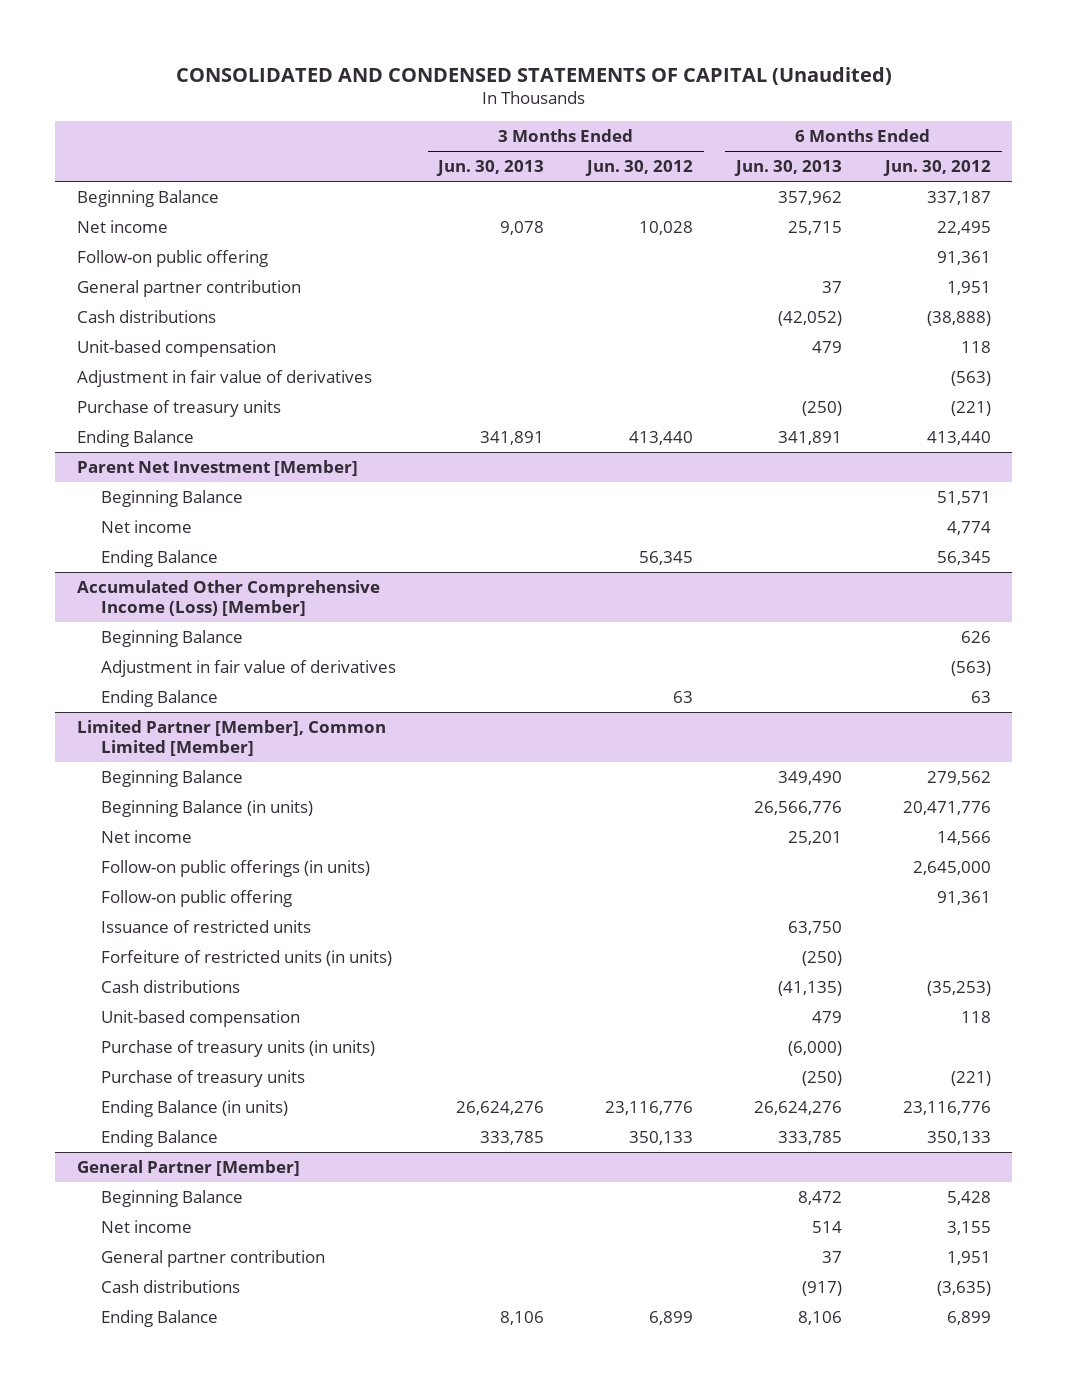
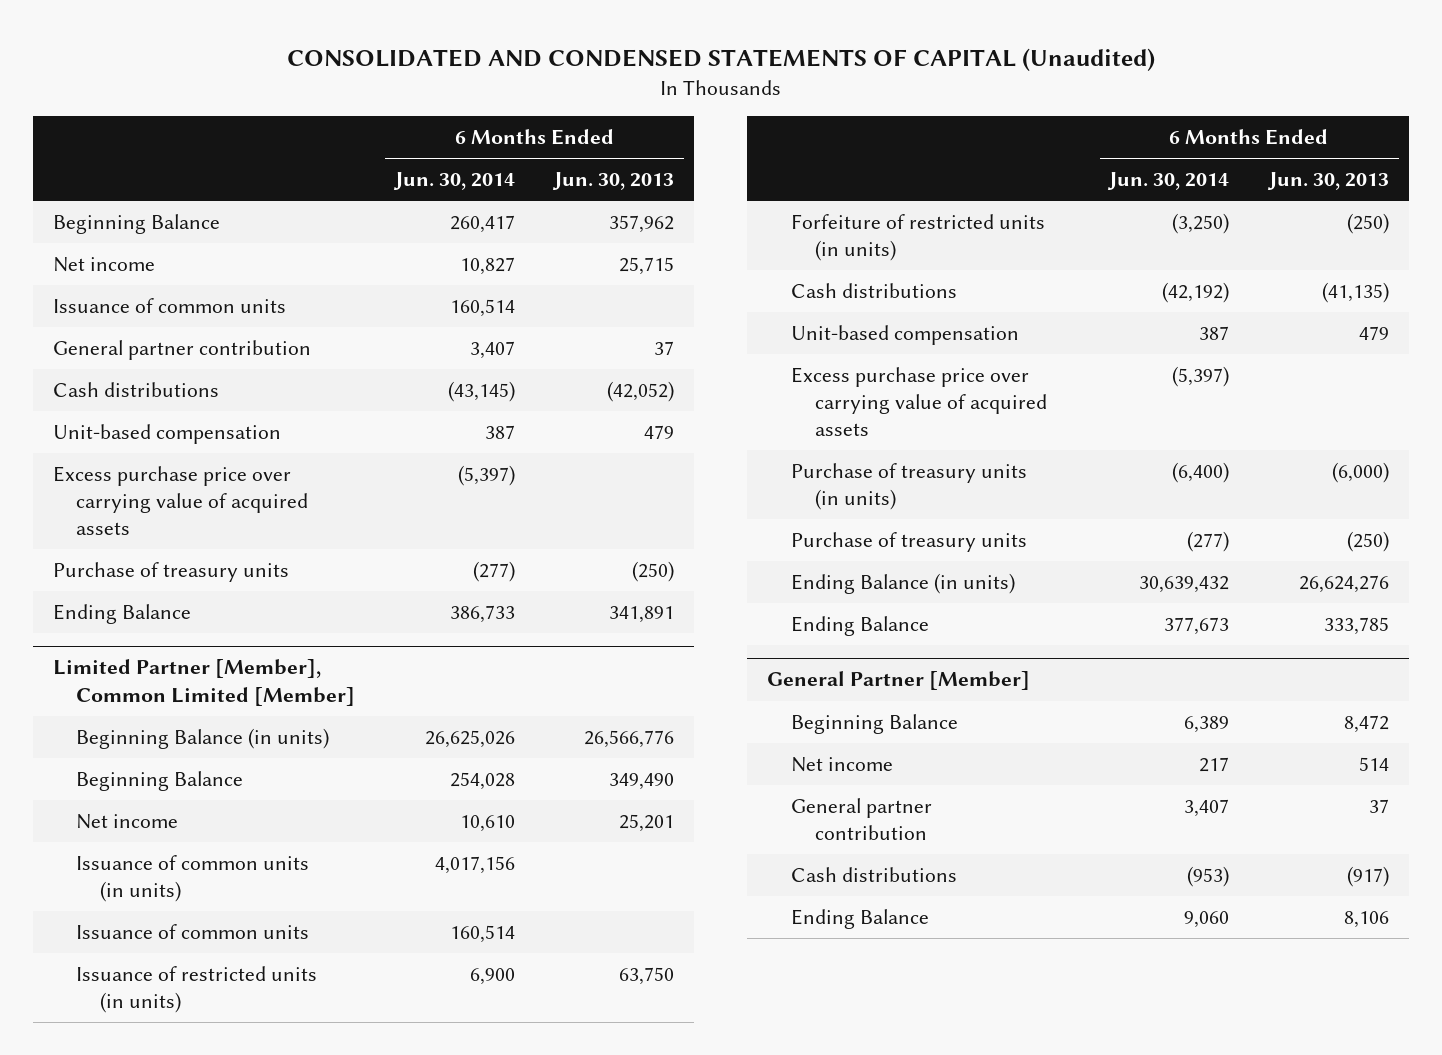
- | 3 Months Ended Jun. 30, 2013 | 3 Months Ended Jun. 30, 2012 | 6 Months Ended Jun. 30, 2013 | 6 Months Ended Jun. 30, 2012
+ | 6 Months Ended Jun. 30, 2014 | 6 Months Ended Jun. 30, 2013
- Follow-on public offering | | | | 91,361
+ Issuance of common units | 160,514 |
- Adjustment in fair value of derivatives | | | | (563)
+ Excess purchase price over carrying value of acquired assets | (5,397) |
- Parent Net Investment [Member]
- Beginning Balance | | | | 51,571
- Net income | | | | 4,774
- Ending Balance | | 56,345 | | 56,345
- Accumulated Other Comprehensive Income (Loss) [Member]
- Beginning Balance | | | | 626
- Adjustment in fair value of derivatives | | | | (563)
- Ending Balance | | 63 | | 63
@ Limited Partner [Member], Common Limited [Member]
moved down: Beginning Balance | 254,028 | 349,490
- Follow-on public offerings (in units) | | | | 2,645,000
- Follow-on public offering | | | | 91,361
- Issuance of restricted units | | | 63,750 |
+ Issuance of common units (in units) | 4,017,156 |
+ Issuance of common units | 160,514 |
+ Issuance of restricted units (in units) | 6,900 | 63,750
+ Excess purchase price over carrying value of acquired assets | (5,397) |

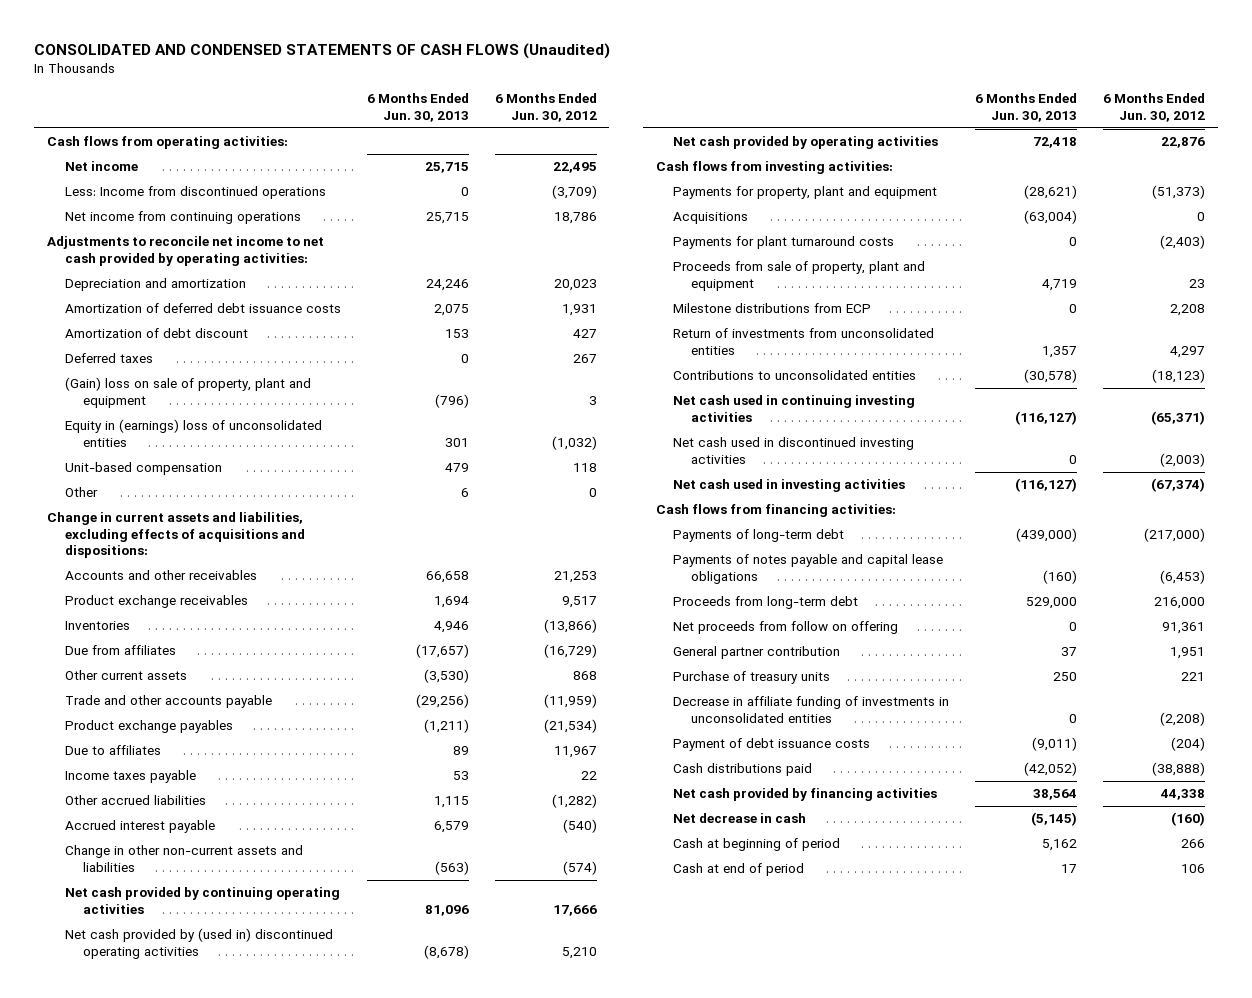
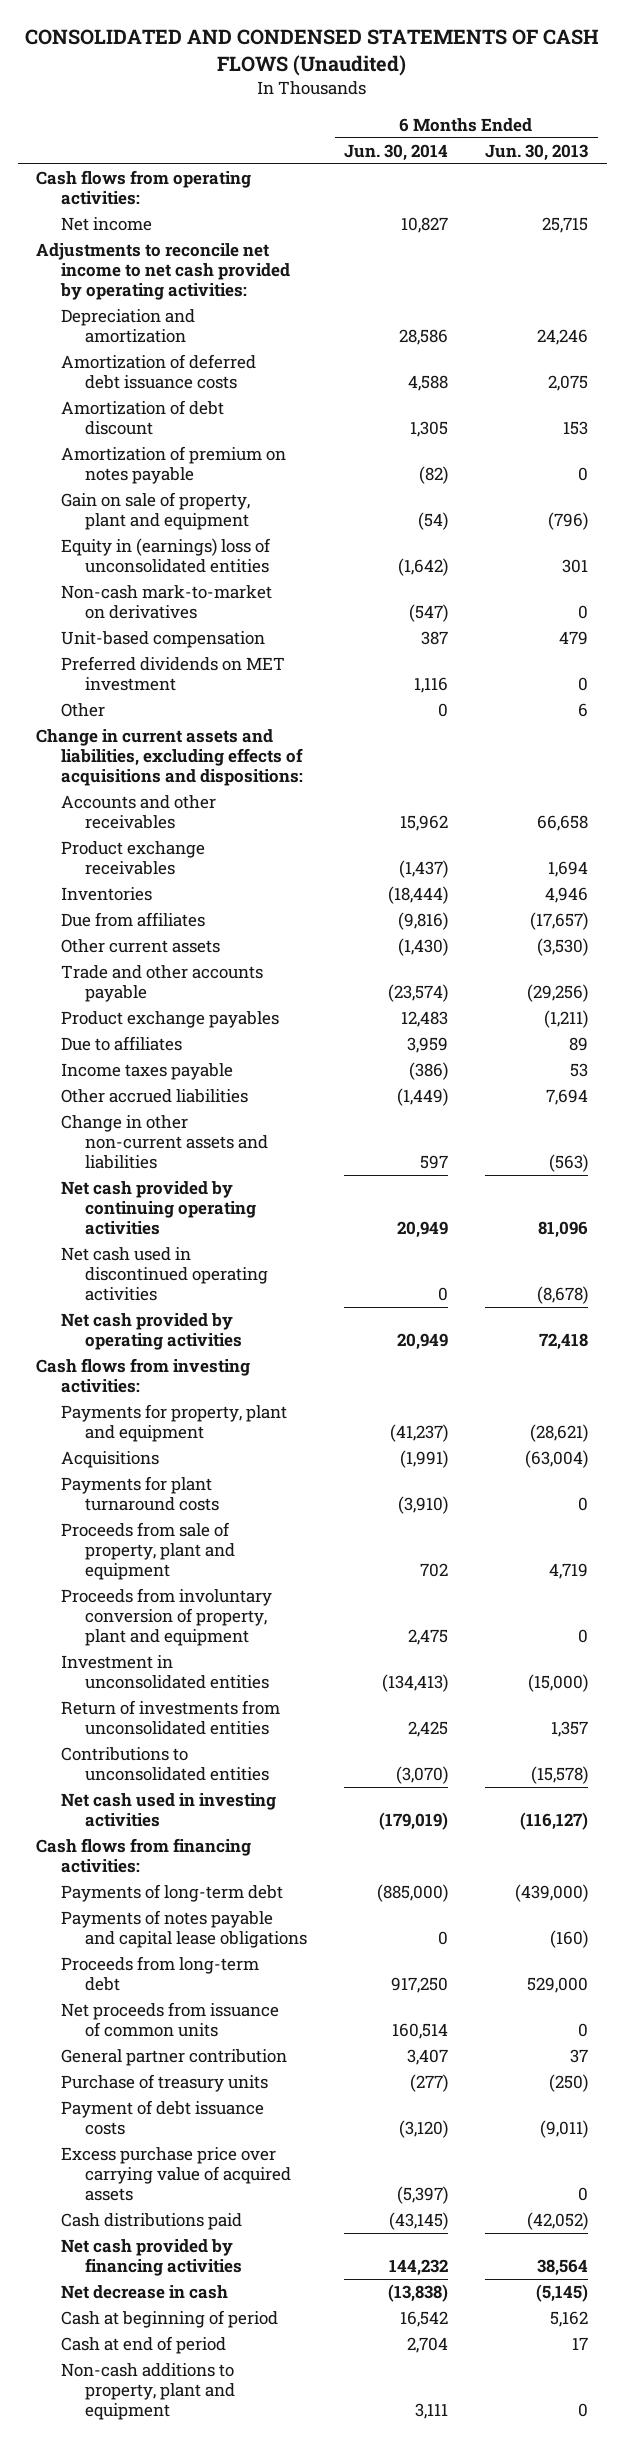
- | 6 Months Ended Jun. 30, 2013 | 6 Months Ended Jun. 30, 2012
+ | 6 Months Ended Jun. 30, 2014 | 6 Months Ended Jun. 30, 2013
- Less: Income from discontinued operations | 0 | (3,709)
- Net income from continuing operations | 25,715 | 18,786
- Deferred taxes | 0 | 267
- (Gain) loss on sale of property, plant and equipment | (796) | 3
+ Amortization of premium on notes payable | (82) | 0
+ Gain on sale of property, plant and equipment | (54) | (796)
+ Non-cash mark-to-market on derivatives | (547) | 0
+ Preferred dividends on MET investment | 1,116 | 0
- Other accrued liabilities | 1,115 | (1,282)
- Accrued interest payable | 6,579 | (540)
+ Other accrued liabilities | (1,449) | 7,694
- Net cash provided by (used in) discontinued operating activities | (8,678) | 5,210
+ Net cash used in discontinued operating activities | 0 | (8,678)
- Milestone distributions from ECP | 0 | 2,208
+ Proceeds from involuntary conversion of property, plant and equipment | 2,475 | 0
+ Investment in unconsolidated entities | (134,413) | (15,000)
- Contributions to unconsolidated entities | (30,578) | (18,123)
- Net cash used in continuing investing activities | (116,127) | (65,371)
- Net cash used in discontinued investing activities | 0 | (2,003)
+ Contributions to unconsolidated entities | (3,070) | (15,578)
- Net proceeds from follow on offering | 0 | 91,361
+ Net proceeds from issuance of common units | 160,514 | 0
- Purchase of treasury units | 250 | 221
- Decrease in affiliate funding of investments in unconsolidated entities | 0 | (2,208)
+ Purchase of treasury units | (277) | (250)
+ Excess purchase price over carrying value of acquired assets | (5,397) | 0
+ Non-cash additions to property, plant and equipment | 3,111 | 0

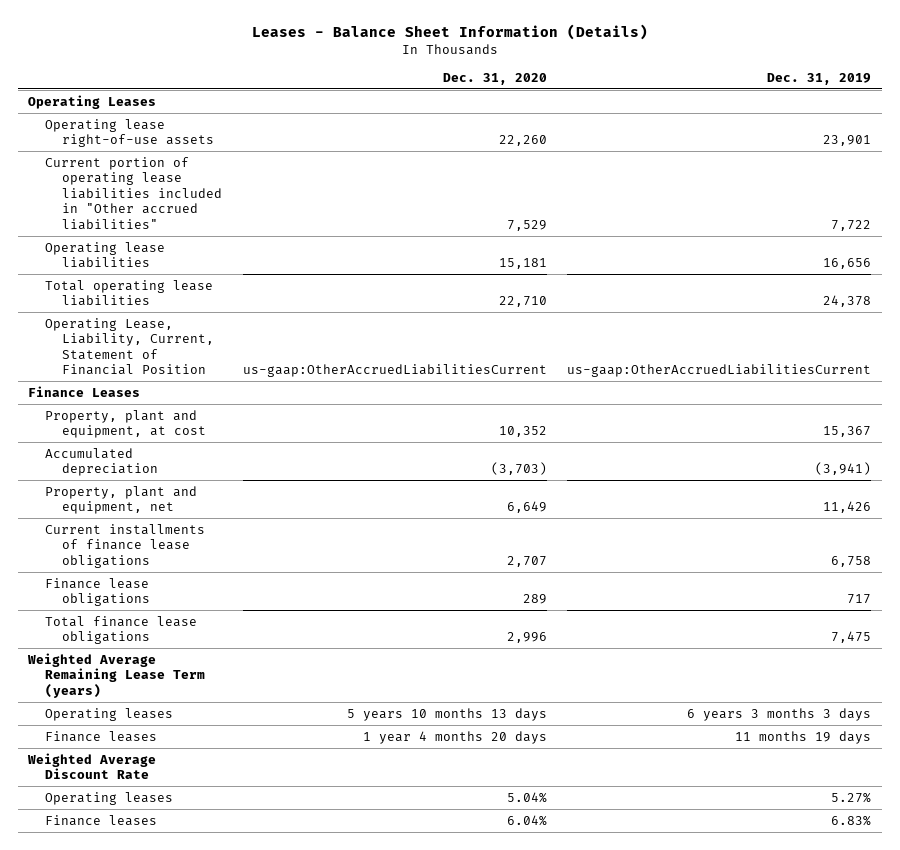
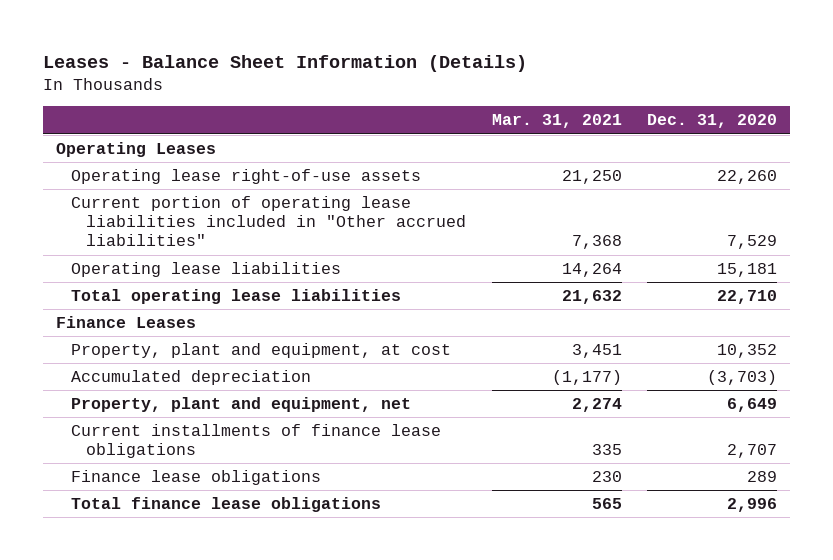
- | Dec. 31, 2020 | Dec. 31, 2019
+ | Mar. 31, 2021 | Dec. 31, 2020
- Operating Lease, Liability, Current, Statement of Financial Position | us-gaap:OtherAccruedLiabilitiesCurrent | us-gaap:OtherAccruedLiabilitiesCurrent
- Weighted Average Remaining Lease Term (years)
- Operating leases | 5 years 10 months 13 days | 6 years 3 months 3 days
- Finance leases | 1 year 4 months 20 days | 11 months 19 days
- Weighted Average Discount Rate
- Operating leases | 5.04% | 5.27%
- Finance leases | 6.04% | 6.83%

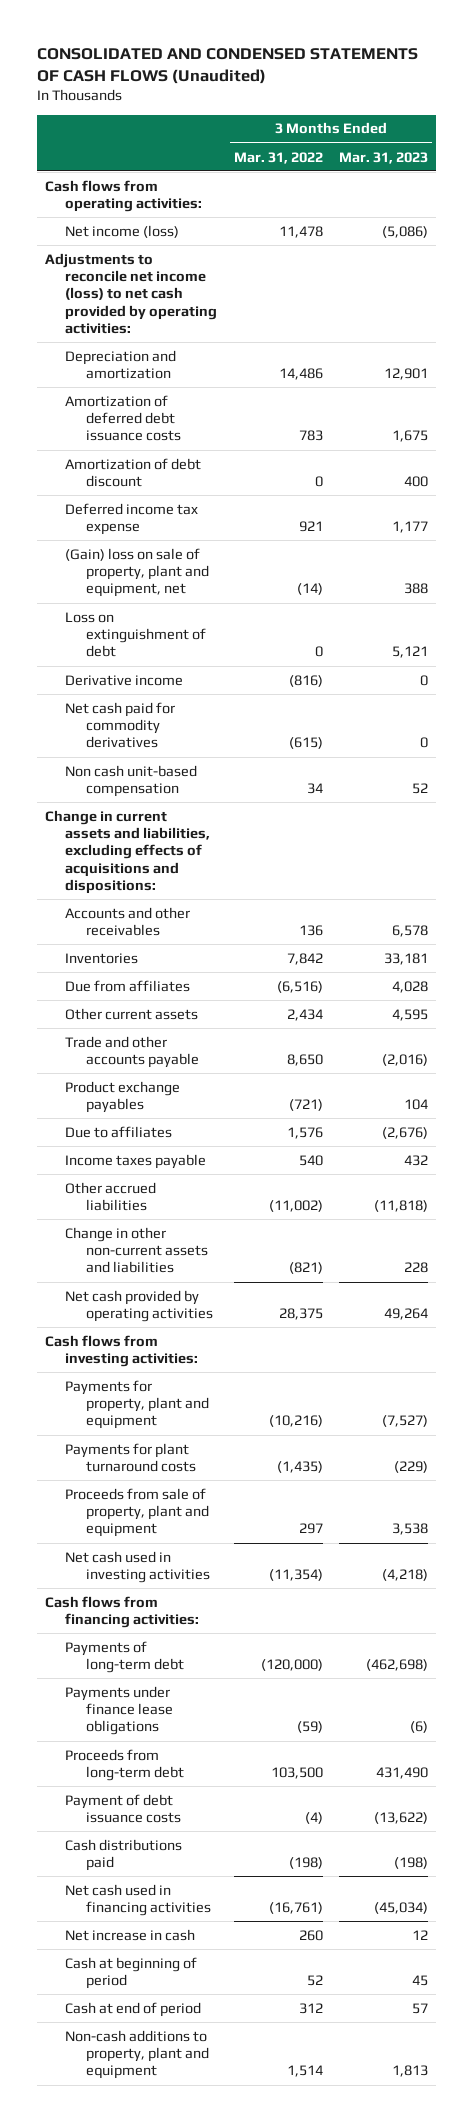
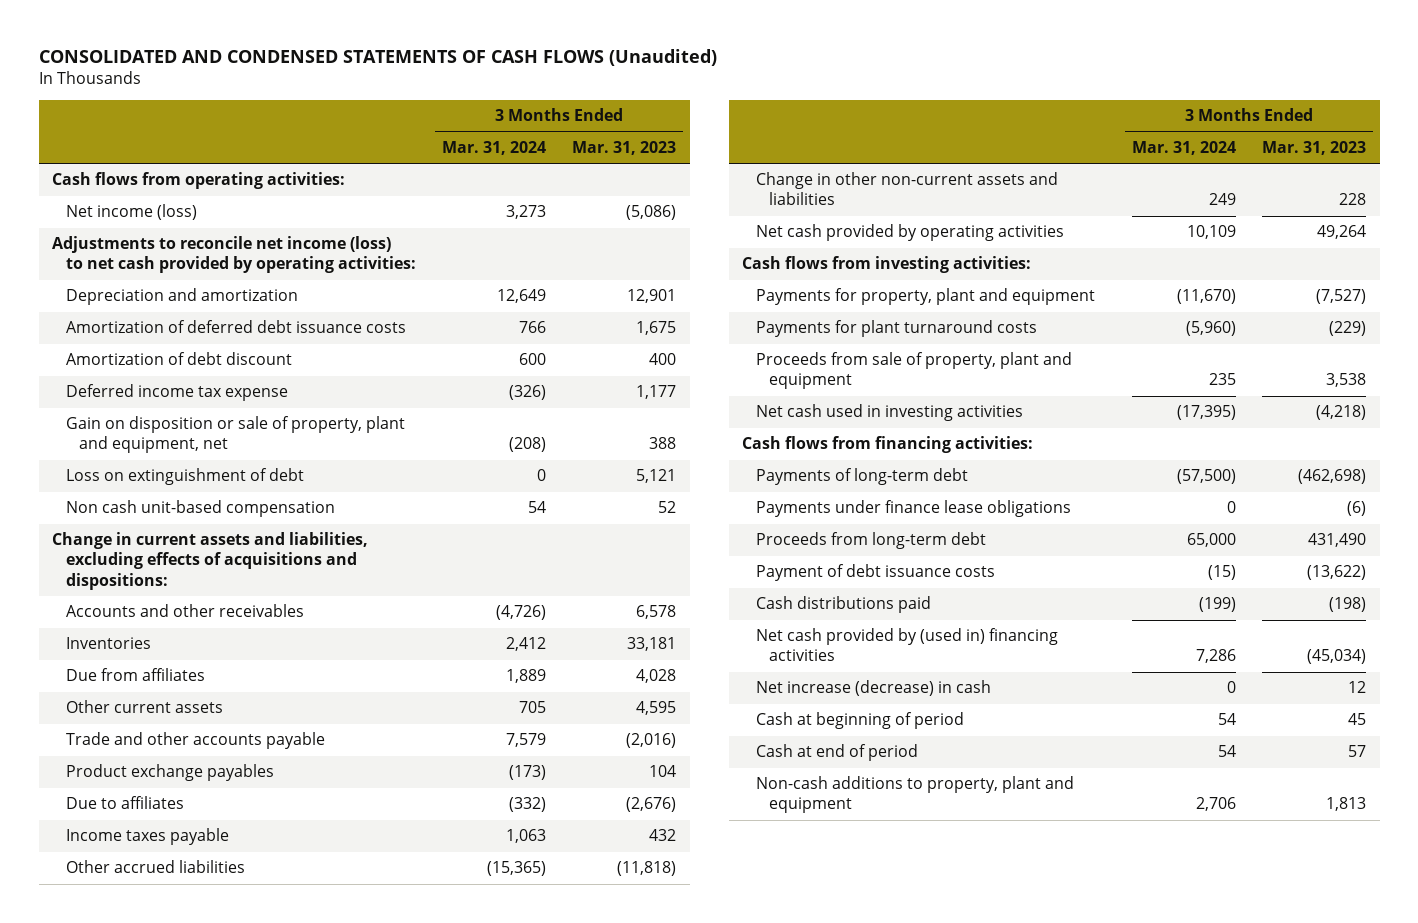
- | 3 Months Ended Mar. 31, 2022 | 3 Months Ended Mar. 31, 2023
+ | 3 Months Ended Mar. 31, 2024 | 3 Months Ended Mar. 31, 2023
- (Gain) loss on sale of property, plant and equipment, net | (14) | 388
+ Gain on disposition or sale of property, plant and equipment, net | (208) | 388
- Derivative income | (816) | 0
- Net cash paid for commodity derivatives | (615) | 0
- Net cash used in financing activities | (16,761) | (45,034)
- Net increase in cash | 260 | 12
+ Net cash provided by (used in) financing activities | 7,286 | (45,034)
+ Net increase (decrease) in cash | 0 | 12

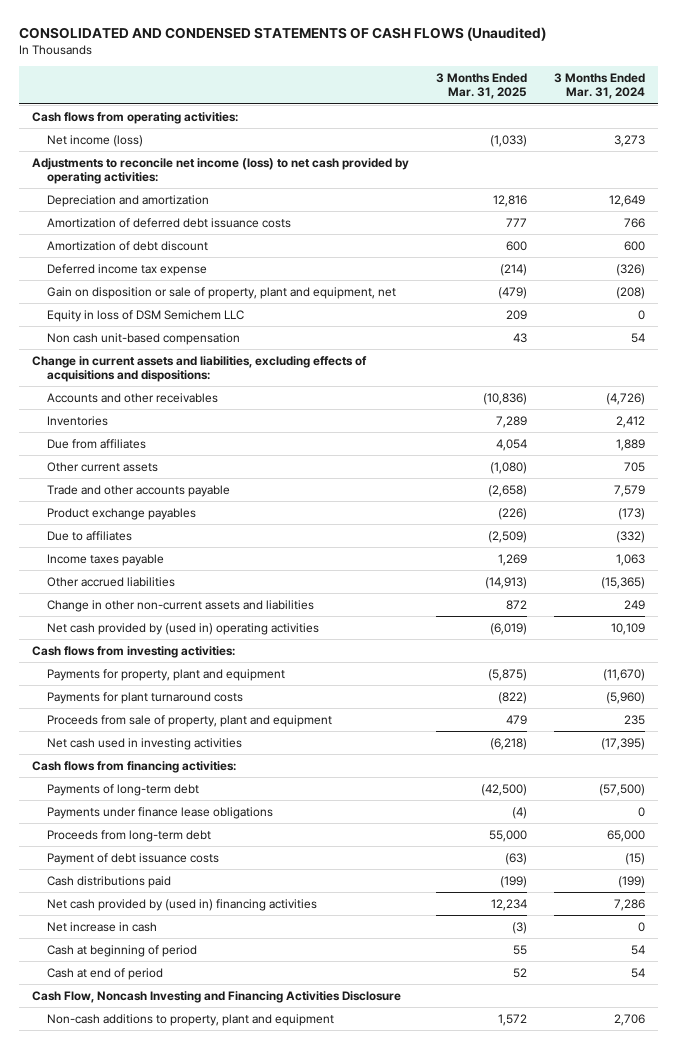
- | 3 Months Ended Mar. 31, 2024 | 3 Months Ended Mar. 31, 2023
+ | 3 Months Ended Mar. 31, 2025 | 3 Months Ended Mar. 31, 2024
- Loss on extinguishment of debt | 0 | 5,121
+ Equity in loss of DSM Semichem LLC | 209 | 0
- Net cash provided by operating activities | 10,109 | 49,264
+ Net cash provided by (used in) operating activities | (6,019) | 10,109
- Net increase (decrease) in cash | 0 | 12
+ Net increase in cash | (3) | 0
+ Cash Flow, Noncash Investing and Financing Activities Disclosure

